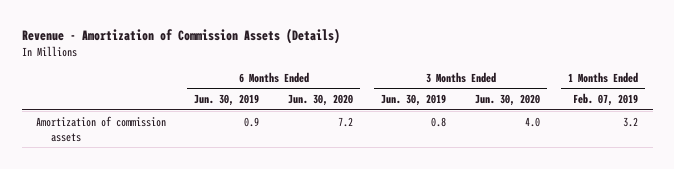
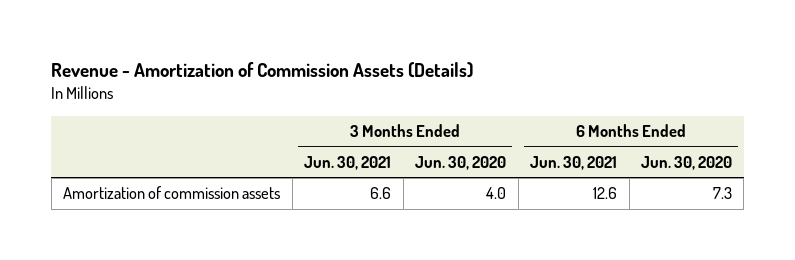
- | 6 Months Ended Jun. 30, 2019 | 6 Months Ended Jun. 30, 2020 | 3 Months Ended Jun. 30, 2019 | 3 Months Ended Jun. 30, 2020 | 1 Months Ended Feb. 07, 2019
+ | 3 Months Ended Jun. 30, 2021 | 3 Months Ended Jun. 30, 2020 | 6 Months Ended Jun. 30, 2021 | 6 Months Ended Jun. 30, 2020
- Amortization of commission assets | 0.9 | 7.2 | 0.8 | 4.0 | 3.2
+ Amortization of commission assets | 6.6 | 4.0 | 12.6 | 7.3

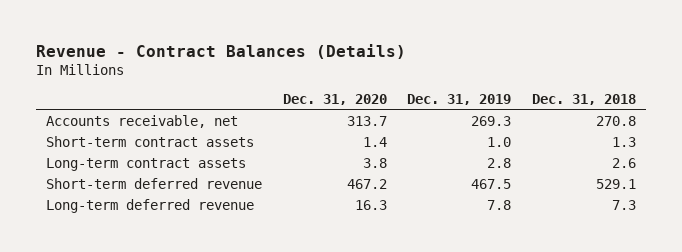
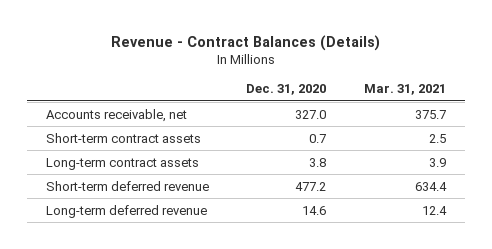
- | Dec. 31, 2020 | Dec. 31, 2019 | Dec. 31, 2018
+ | Dec. 31, 2020 | Mar. 31, 2021
- Accounts receivable, net | 313.7 | 269.3 | 270.8
- Short-term contract assets | 1.4 | 1.0 | 1.3
+ Accounts receivable, net | 327.0 | 375.7
+ Short-term contract assets | 0.7 | 2.5
- Short-term deferred revenue | 467.2 | 467.5 | 529.1
- Long-term deferred revenue | 16.3 | 7.8 | 7.3
+ Short-term deferred revenue | 477.2 | 634.4
+ Long-term deferred revenue | 14.6 | 12.4

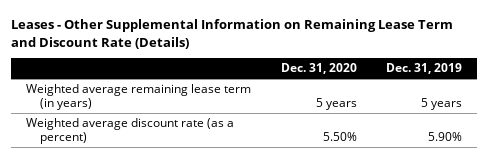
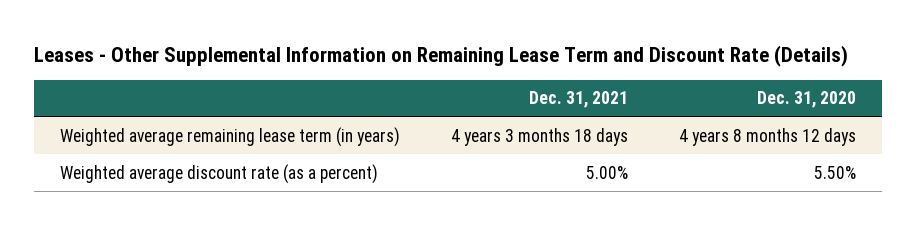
- | Dec. 31, 2020 | Dec. 31, 2019
+ | Dec. 31, 2021 | Dec. 31, 2020
- Weighted average remaining lease term (in years) | 5 years | 5 years
+ Weighted average remaining lease term (in years) | 4 years 3 months 18 days | 4 years 8 months 12 days

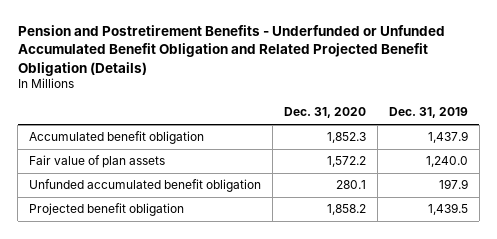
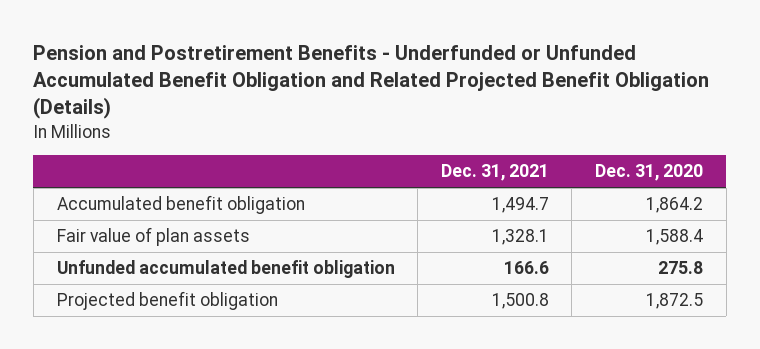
- | Dec. 31, 2020 | Dec. 31, 2019
+ | Dec. 31, 2021 | Dec. 31, 2020
- Accumulated benefit obligation | 1,852.3 | 1,437.9
- Fair value of plan assets | 1,572.2 | 1,240.0
- Unfunded accumulated benefit obligation | 280.1 | 197.9
- Projected benefit obligation | 1,858.2 | 1,439.5
+ Accumulated benefit obligation | 1,494.7 | 1,864.2
+ Fair value of plan assets | 1,328.1 | 1,588.4
+ Unfunded accumulated benefit obligation | 166.6 | 275.8
+ Projected benefit obligation | 1,500.8 | 1,872.5

